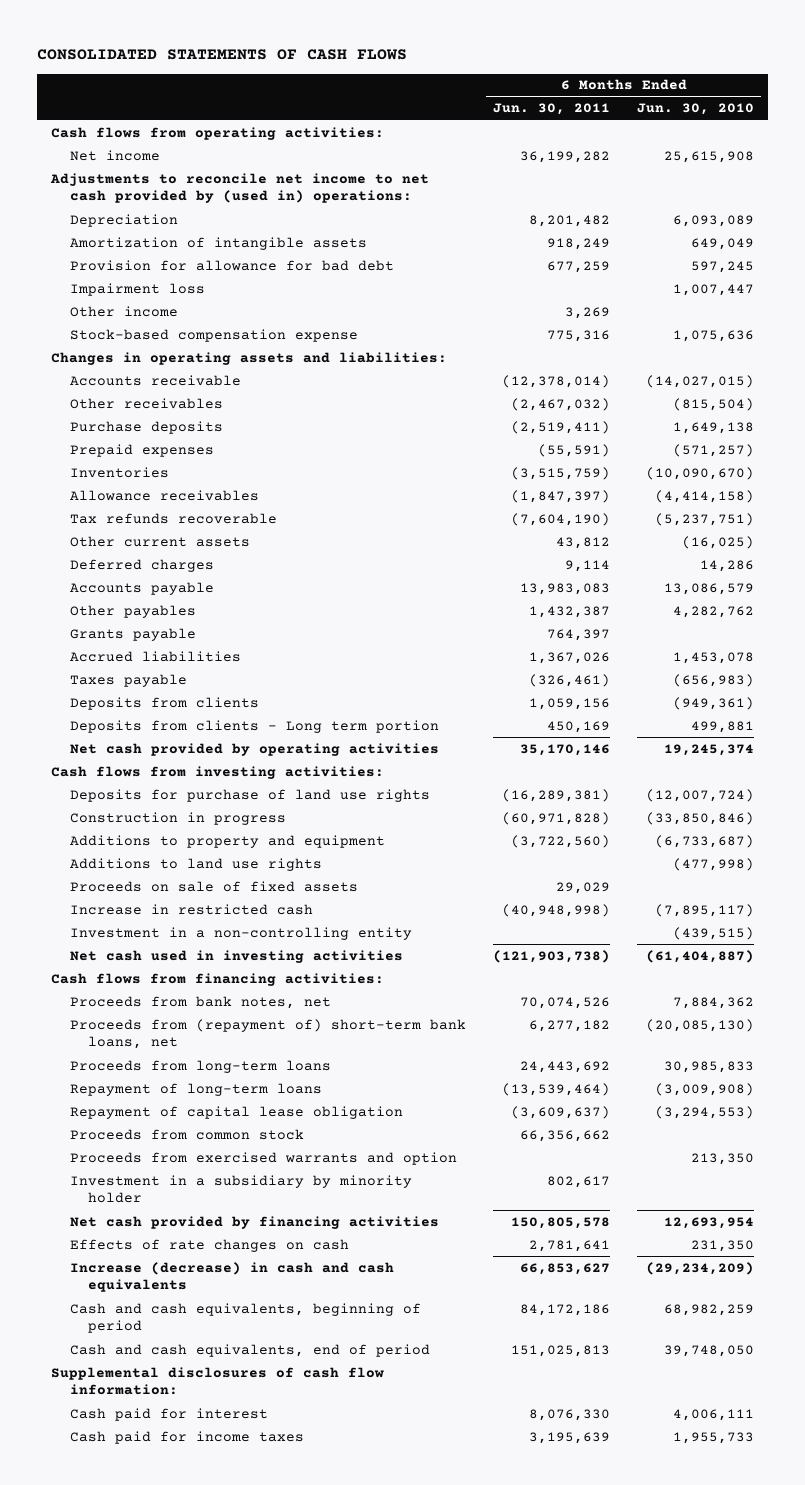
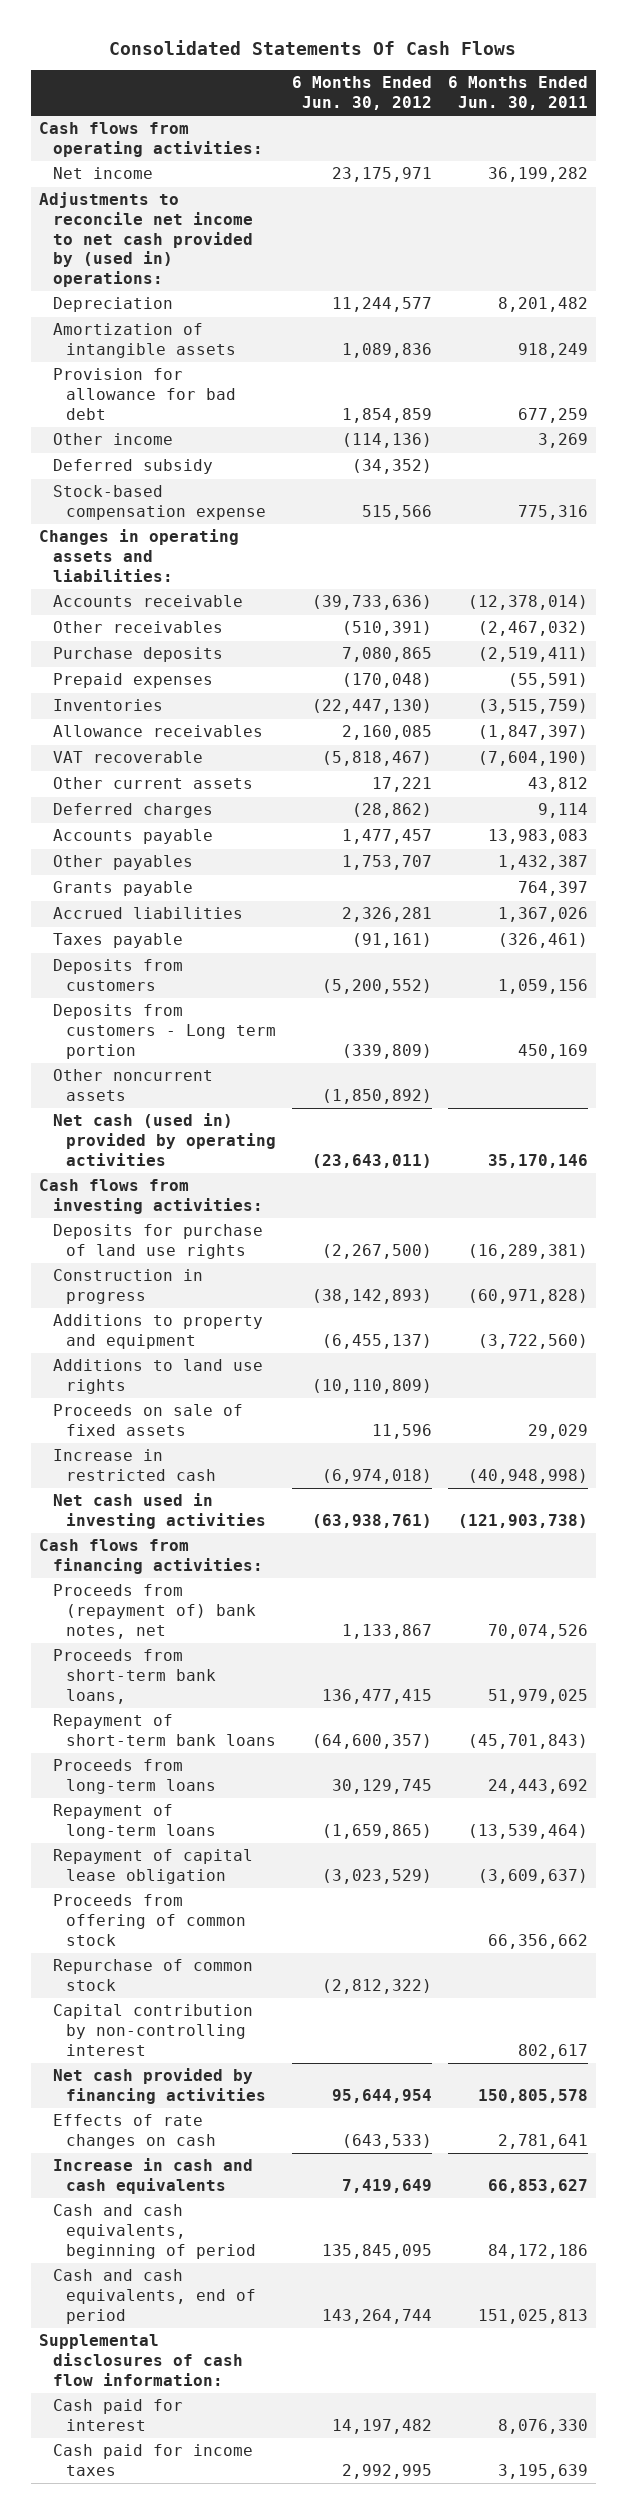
- CONSOLIDATED STATEMENTS OF CASH FLOWS
+ Consolidated Statements Of Cash Flows
- | 6 Months Ended Jun. 30, 2011 | 6 Months Ended Jun. 30, 2010
+ | 6 Months Ended Jun. 30, 2012 | 6 Months Ended Jun. 30, 2011
- Impairment loss | | 1,007,447
+ Deferred subsidy | (34,352) |
- Tax refunds recoverable | (7,604,190) | (5,237,751)
+ VAT recoverable | (5,818,467) | (7,604,190)
- Deposits from clients | 1,059,156 | (949,361)
- Deposits from clients - Long term portion | 450,169 | 499,881
- Net cash provided by operating activities | 35,170,146 | 19,245,374
+ Deposits from customers | (5,200,552) | 1,059,156
+ Deposits from customers - Long term portion | (339,809) | 450,169
+ Other noncurrent assets | (1,850,892) |
+ Net cash (used in) provided by operating activities | (23,643,011) | 35,170,146
- Investment in a non-controlling entity | | (439,515)
- Proceeds from bank notes, net | 70,074,526 | 7,884,362
- Proceeds from (repayment of) short-term bank loans, net | 6,277,182 | (20,085,130)
+ Proceeds from (repayment of) bank notes, net | 1,133,867 | 70,074,526
+ Proceeds from short-term bank loans, | 136,477,415 | 51,979,025
+ Repayment of short-term bank loans | (64,600,357) | (45,701,843)
- Proceeds from common stock | 66,356,662 |
- Proceeds from exercised warrants and option | | 213,350
- Investment in a subsidiary by minority holder | 802,617 |
+ Proceeds from offering of common stock | | 66,356,662
+ Repurchase of common stock | (2,812,322) |
+ Capital contribution by non-controlling interest | | 802,617
- Increase (decrease) in cash and cash equivalents | 66,853,627 | (29,234,209)
+ Increase in cash and cash equivalents | 7,419,649 | 66,853,627

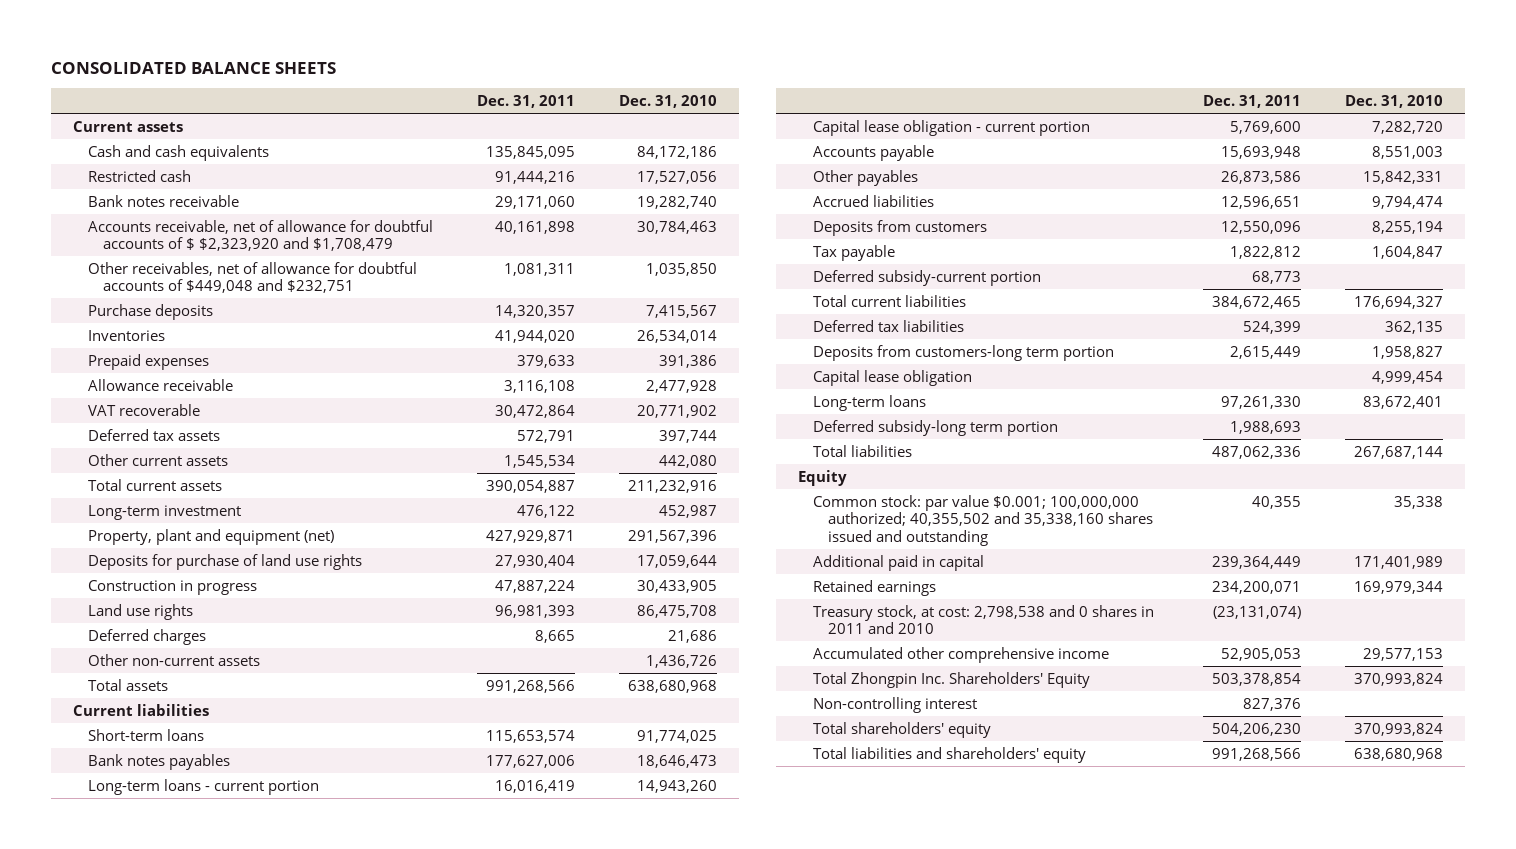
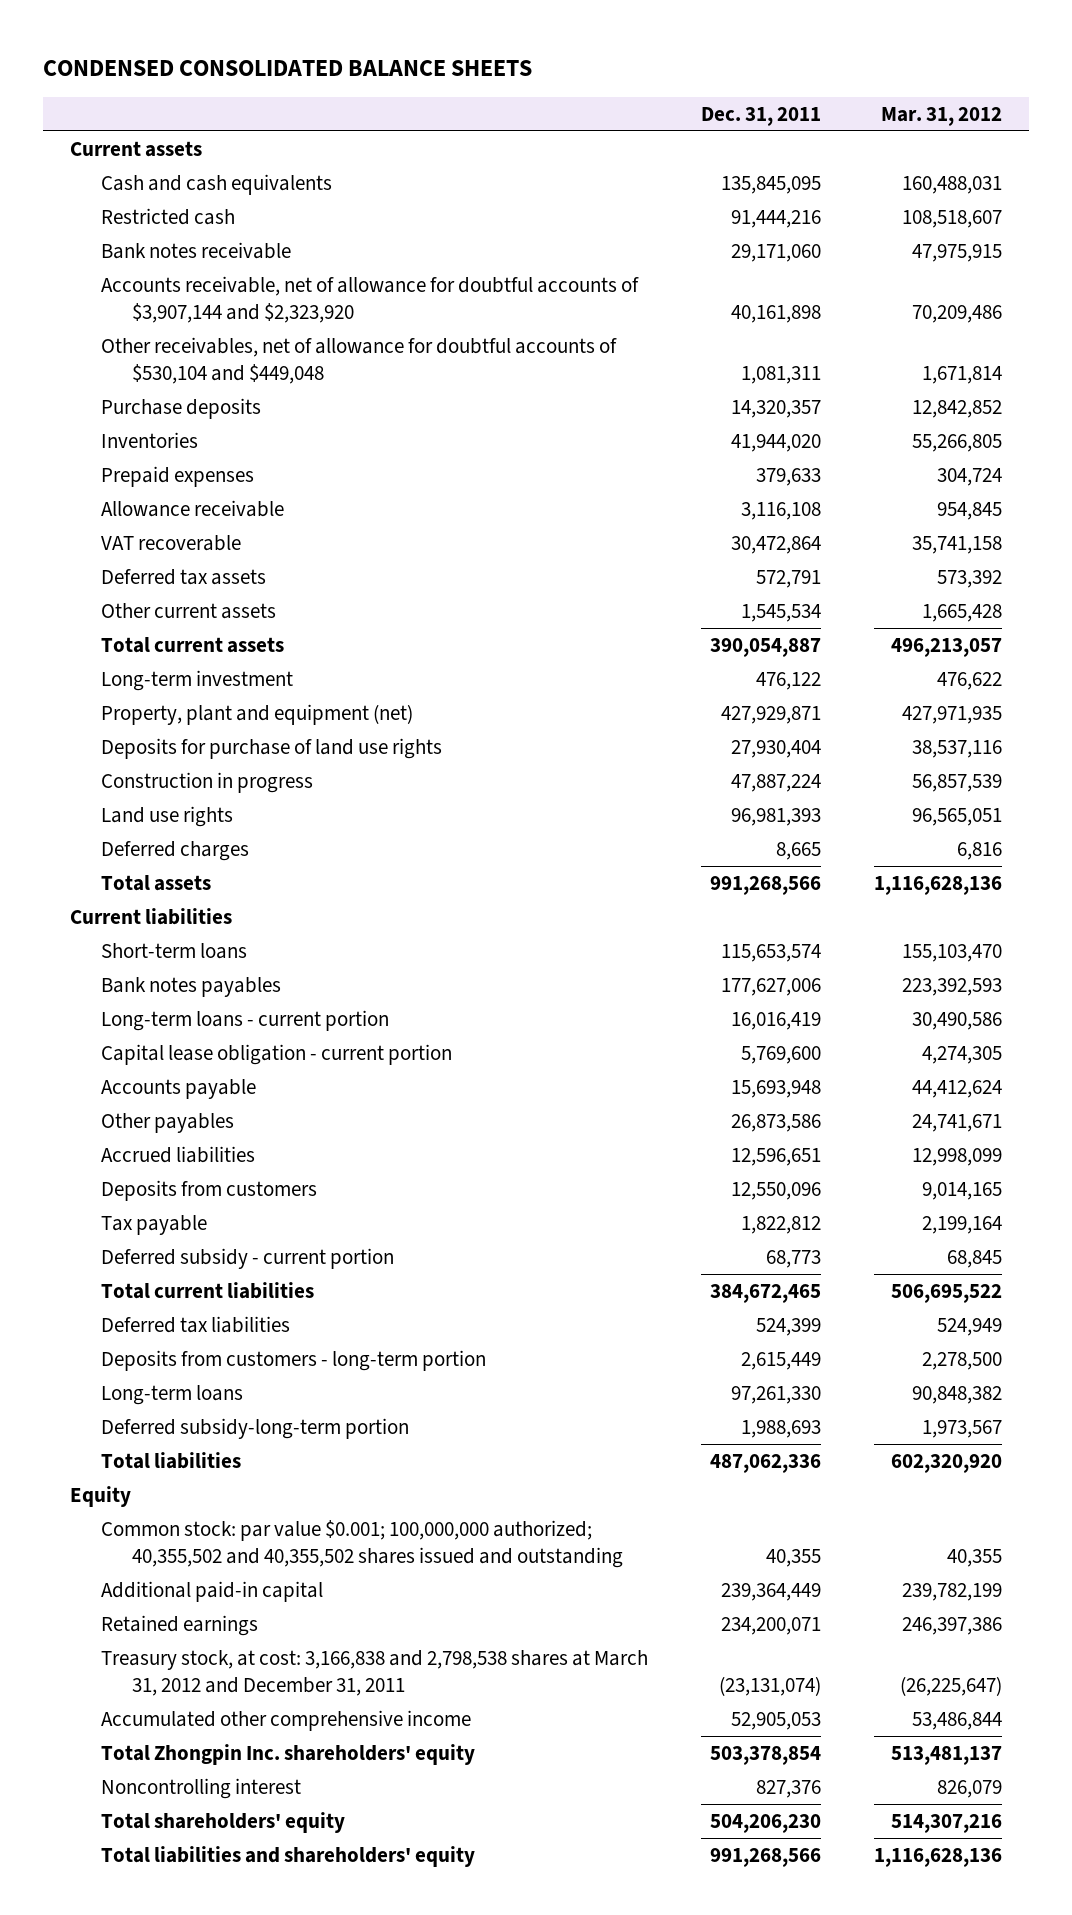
- CONSOLIDATED BALANCE SHEETS
+ CONDENSED CONSOLIDATED BALANCE SHEETS
- | Dec. 31, 2011 | Dec. 31, 2010
+ | Dec. 31, 2011 | Mar. 31, 2012
- Accounts receivable, net of allowance for doubtful accounts of $ $2,323,920 and $1,708,479 | 40,161,898 | 30,784,463
- Other receivables, net of allowance for doubtful accounts of $449,048 and $232,751 | 1,081,311 | 1,035,850
+ Accounts receivable, net of allowance for doubtful accounts of $3,907,144 and $2,323,920 | 40,161,898 | 70,209,486
+ Other receivables, net of allowance for doubtful accounts of $530,104 and $449,048 | 1,081,311 | 1,671,814
- Other non-current assets | | 1,436,726
- Deferred subsidy-current portion | 68,773 |
+ Deferred subsidy - current portion | 68,773 | 68,845
- Deposits from customers-long term portion | 2,615,449 | 1,958,827
- Capital lease obligation | | 4,999,454
+ Deposits from customers - long-term portion | 2,615,449 | 2,278,500
- Deferred subsidy-long term portion | 1,988,693 |
+ Deferred subsidy-long-term portion | 1,988,693 | 1,973,567
- Common stock: par value $0.001; 100,000,000 authorized; 40,355,502 and 35,338,160 shares issued and outstanding | 40,355 | 35,338
- Additional paid in capital | 239,364,449 | 171,401,989
+ Common stock: par value $0.001; 100,000,000 authorized; 40,355,502 and 40,355,502 shares issued and outstanding | 40,355 | 40,355
+ Additional paid-in capital | 239,364,449 | 239,782,199
- Treasury stock, at cost: 2,798,538 and 0 shares in 2011 and 2010 | (23,131,074) |
+ Treasury stock, at cost: 3,166,838 and 2,798,538 shares at March 31, 2012 and December 31, 2011 | (23,131,074) | (26,225,647)
- Total Zhongpin Inc. Shareholders' Equity | 503,378,854 | 370,993,824
- Non-controlling interest | 827,376 |
+ Total Zhongpin Inc. shareholders' equity | 503,378,854 | 513,481,137
+ Noncontrolling interest | 827,376 | 826,079

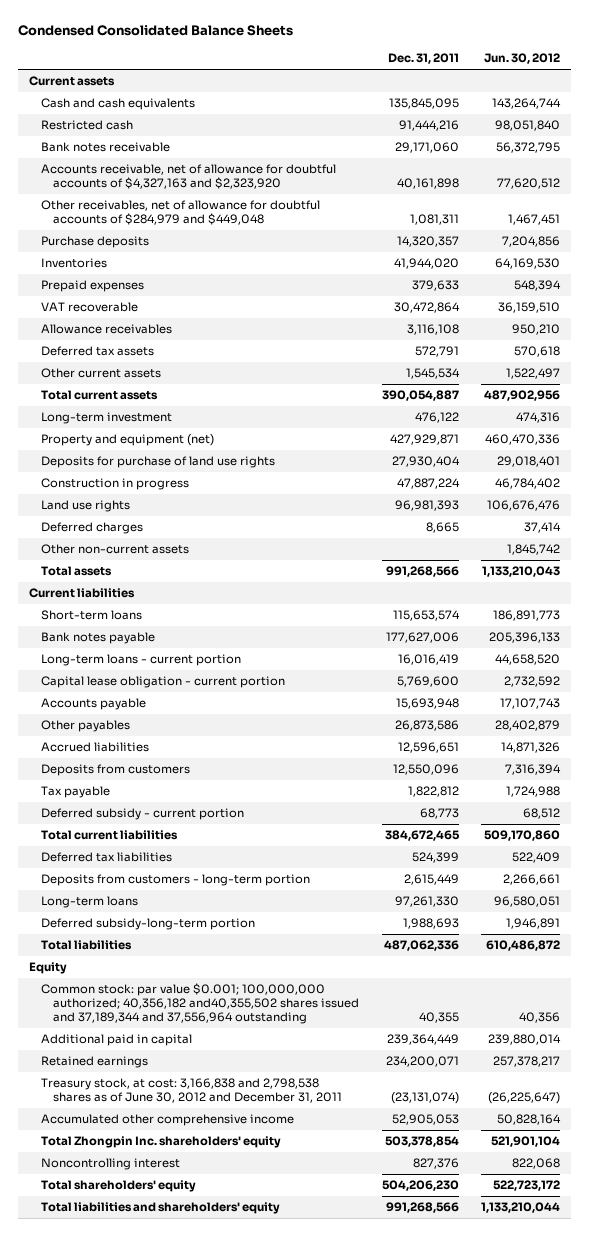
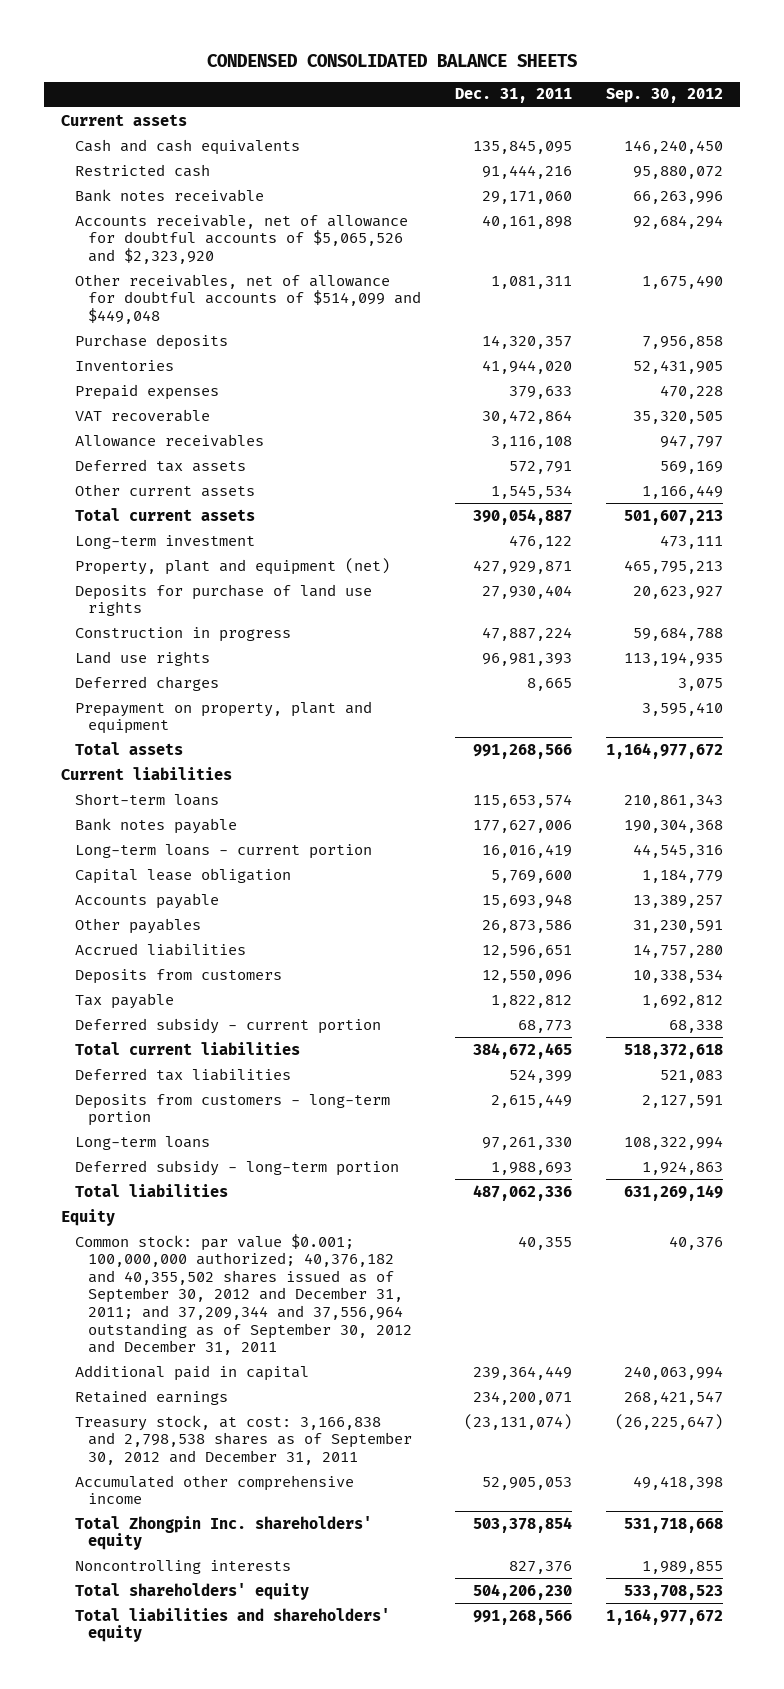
- Condensed Consolidated Balance Sheets
+ CONDENSED CONSOLIDATED BALANCE SHEETS
- | Dec. 31, 2011 | Jun. 30, 2012
+ | Dec. 31, 2011 | Sep. 30, 2012
- Accounts receivable, net of allowance for doubtful accounts of $4,327,163 and $2,323,920 | 40,161,898 | 77,620,512
- Other receivables, net of allowance for doubtful accounts of $284,979 and $449,048 | 1,081,311 | 1,467,451
+ Accounts receivable, net of allowance for doubtful accounts of $5,065,526 and $2,323,920 | 40,161,898 | 92,684,294
+ Other receivables, net of allowance for doubtful accounts of $514,099 and $449,048 | 1,081,311 | 1,675,490
- Property and equipment (net) | 427,929,871 | 460,470,336
+ Property, plant and equipment (net) | 427,929,871 | 465,795,213
- Other non-current assets | | 1,845,742
+ Prepayment on property, plant and equipment | | 3,595,410
- Capital lease obligation - current portion | 5,769,600 | 2,732,592
+ Capital lease obligation | 5,769,600 | 1,184,779
- Deferred subsidy-long-term portion | 1,988,693 | 1,946,891
+ Deferred subsidy - long-term portion | 1,988,693 | 1,924,863
- Common stock: par value $0.001; 100,000,000 authorized; 40,356,182 and40,355,502 shares issued and 37,189,344 and 37,556,964 outstanding | 40,355 | 40,356
+ Common stock: par value $0.001; 100,000,000 authorized; 40,376,182 and 40,355,502 shares issued as of September 30, 2012 and December 31, 2011; and 37,209,344 and 37,556,964 outstanding as of September 30, 2012 and December 31, 2011 | 40,355 | 40,376
- Treasury stock, at cost: 3,166,838 and 2,798,538 shares as of June 30, 2012 and December 31, 2011 | (23,131,074) | (26,225,647)
+ Treasury stock, at cost: 3,166,838 and 2,798,538 shares as of September 30, 2012 and December 31, 2011 | (23,131,074) | (26,225,647)
- Noncontrolling interest | 827,376 | 822,068
+ Noncontrolling interests | 827,376 | 1,989,855

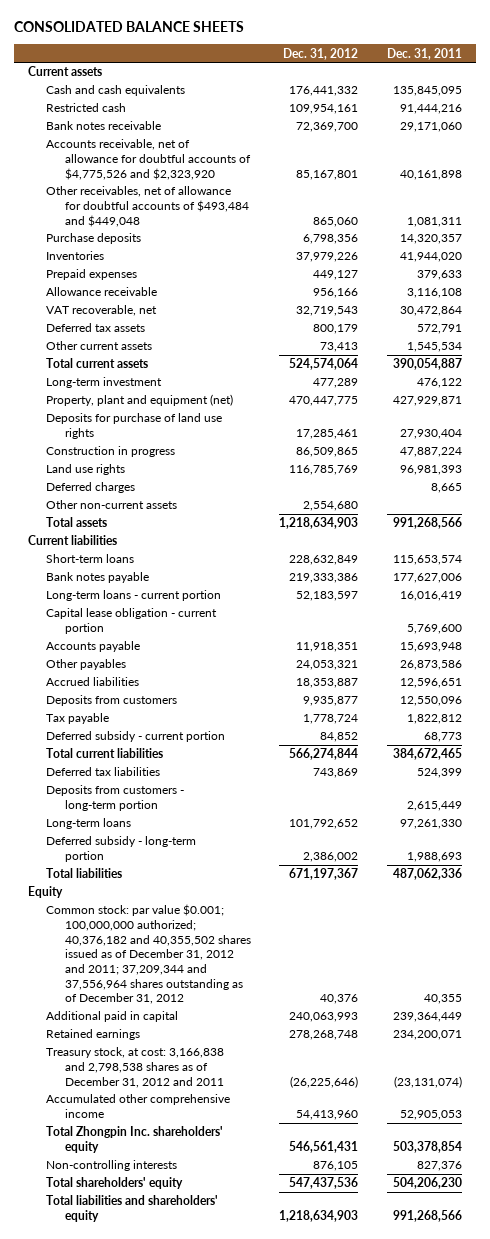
- CONDENSED CONSOLIDATED BALANCE SHEETS
+ CONSOLIDATED BALANCE SHEETS
- | Dec. 31, 2011 | Sep. 30, 2012
+ | Dec. 31, 2012 | Dec. 31, 2011
- Accounts receivable, net of allowance for doubtful accounts of $5,065,526 and $2,323,920 | 40,161,898 | 92,684,294
- Other receivables, net of allowance for doubtful accounts of $514,099 and $449,048 | 1,081,311 | 1,675,490
+ Accounts receivable, net of allowance for doubtful accounts of $4,775,526 and $2,323,920 | 85,167,801 | 40,161,898
+ Other receivables, net of allowance for doubtful accounts of $493,484 and $449,048 | 865,060 | 1,081,311
- VAT recoverable | 30,472,864 | 35,320,505
- Allowance receivables | 3,116,108 | 947,797
+ Allowance receivable | 956,166 | 3,116,108
+ VAT recoverable, net | 32,719,543 | 30,472,864
- Prepayment on property, plant and equipment | | 3,595,410
+ Other non-current assets | 2,554,680 |
- Capital lease obligation | 5,769,600 | 1,184,779
+ Capital lease obligation - current portion | | 5,769,600
- Common stock: par value $0.001; 100,000,000 authorized; 40,376,182 and 40,355,502 shares issued as of September 30, 2012 and December 31, 2011; and 37,209,344 and 37,556,964 outstanding as of September 30, 2012 and December 31, 2011 | 40,355 | 40,376
+ Common stock: par value $0.001; 100,000,000 authorized; 40,376,182 and 40,355,502 shares issued as of December 31, 2012 and 2011; 37,209,344 and 37,556,964 shares outstanding as of December 31, 2012 | 40,376 | 40,355
- Treasury stock, at cost: 3,166,838 and 2,798,538 shares as of September 30, 2012 and December 31, 2011 | (23,131,074) | (26,225,647)
+ Treasury stock, at cost: 3,166,838 and 2,798,538 shares as of December 31, 2012 and 2011 | (26,225,646) | (23,131,074)
- Noncontrolling interests | 827,376 | 1,989,855
+ Non-controlling interests | 876,105 | 827,376

